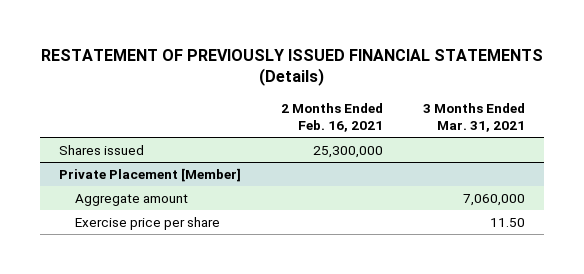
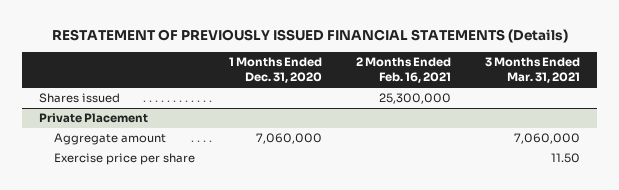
- | 2 Months Ended Feb. 16, 2021 | 3 Months Ended Mar. 31, 2021
+ | 1 Months Ended Dec. 31, 2020 | 2 Months Ended Feb. 16, 2021 | 3 Months Ended Mar. 31, 2021
- Private Placement [Member]
+ Private Placement

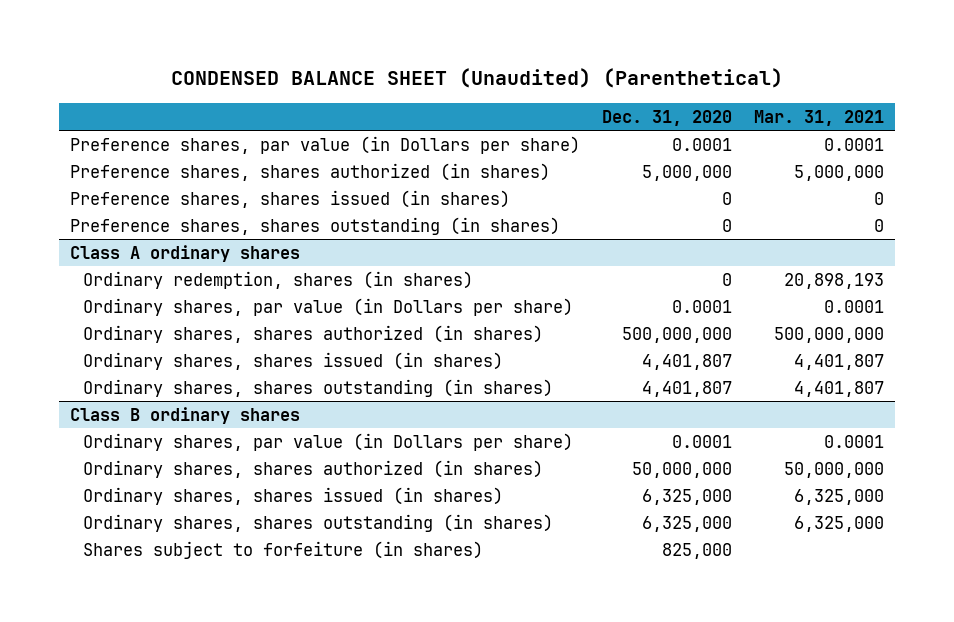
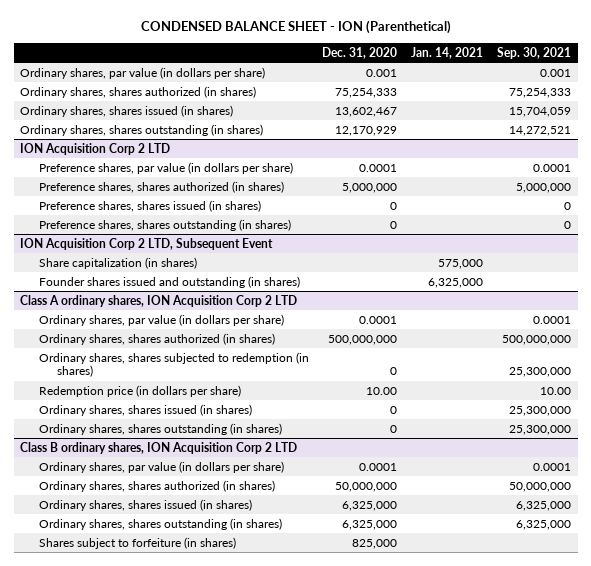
- CONDENSED BALANCE SHEET (Unaudited) (Parenthetical)
+ CONDENSED BALANCE SHEET - ION (Parenthetical)
- | Dec. 31, 2020 | Mar. 31, 2021
+ | Dec. 31, 2020 | Jan. 14, 2021 | Sep. 30, 2021
- Preference shares, par value (in Dollars per share) | 0.0001 | 0.0001
+ Ordinary shares, par value (in dollars per share) | 0.001 | | 0.001
+ Ordinary shares, shares authorized (in shares) | 75,254,333 | | 75,254,333
+ Ordinary shares, shares issued (in shares) | 13,602,467 | | 15,704,059
+ Ordinary shares, shares outstanding (in shares) | 12,170,929 | | 14,272,521
+ ION Acquisition Corp 2 LTD
+ Preference shares, par value (in dollars per share) | 0.0001 | | 0.0001
- Class A ordinary shares
- Ordinary redemption, shares (in shares) | 0 | 20,898,193
- Ordinary shares, par value (in Dollars per share) | 0.0001 | 0.0001
+ ION Acquisition Corp 2 LTD, Subsequent Event
+ Share capitalization (in shares) | | 575,000 |
+ Founder shares issued and outstanding (in shares) | | 6,325,000 |
+ Class A ordinary shares, ION Acquisition Corp 2 LTD
+ Ordinary shares, par value (in dollars per share) | 0.0001 | | 0.0001
- Ordinary shares, shares issued (in shares) | 4,401,807 | 4,401,807
- Ordinary shares, shares outstanding (in shares) | 4,401,807 | 4,401,807
- Class B ordinary shares
- Ordinary shares, par value (in Dollars per share) | 0.0001 | 0.0001
+ Ordinary shares, shares subjected to redemption (in shares) | 0 | | 25,300,000
+ Redemption price (in dollars per share) | 10.00 | | 10.00
+ Ordinary shares, shares issued (in shares) | 0 | | 25,300,000
+ Ordinary shares, shares outstanding (in shares) | 0 | | 25,300,000
+ Class B ordinary shares, ION Acquisition Corp 2 LTD
+ Ordinary shares, par value (in dollars per share) | 0.0001 | | 0.0001

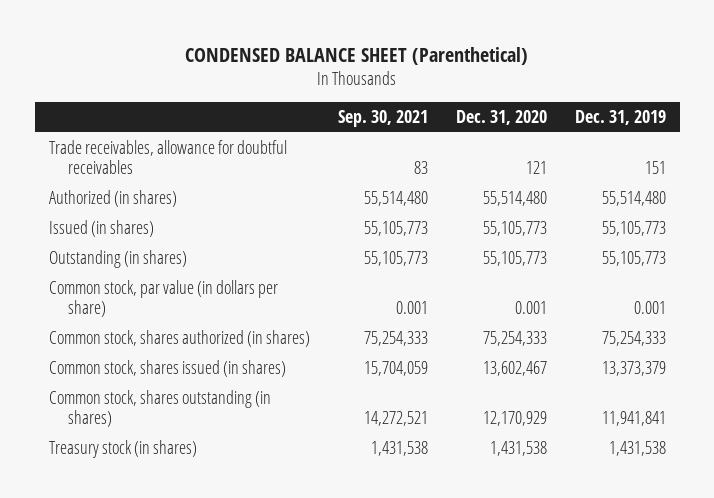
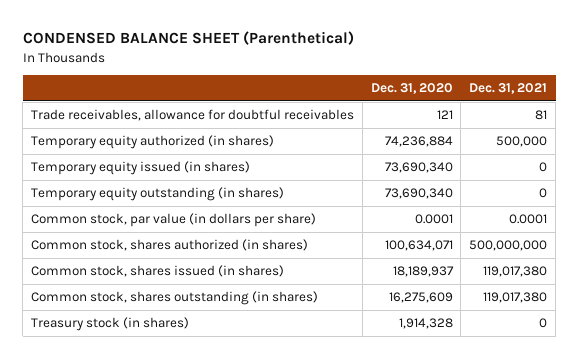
- | Sep. 30, 2021 | Dec. 31, 2020 | Dec. 31, 2019
+ | Dec. 31, 2020 | Dec. 31, 2021
- Authorized (in shares) | 55,514,480 | 55,514,480 | 55,514,480
- Issued (in shares) | 55,105,773 | 55,105,773 | 55,105,773
- Outstanding (in shares) | 55,105,773 | 55,105,773 | 55,105,773
- Common stock, par value (in dollars per share) | 0.001 | 0.001 | 0.001
- Common stock, shares authorized (in shares) | 75,254,333 | 75,254,333 | 75,254,333
- Common stock, shares issued (in shares) | 15,704,059 | 13,602,467 | 13,373,379
- Common stock, shares outstanding (in shares) | 14,272,521 | 12,170,929 | 11,941,841
- Treasury stock (in shares) | 1,431,538 | 1,431,538 | 1,431,538
+ Temporary equity authorized (in shares) | 74,236,884 | 500,000
+ Temporary equity issued (in shares) | 73,690,340 | 0
+ Temporary equity outstanding (in shares) | 73,690,340 | 0
+ Common stock, par value (in dollars per share) | 0.0001 | 0.0001
+ Common stock, shares authorized (in shares) | 100,634,071 | 500,000,000
+ Common stock, shares issued (in shares) | 18,189,937 | 119,017,380
+ Common stock, shares outstanding (in shares) | 16,275,609 | 119,017,380
+ Treasury stock (in shares) | 1,914,328 | 0

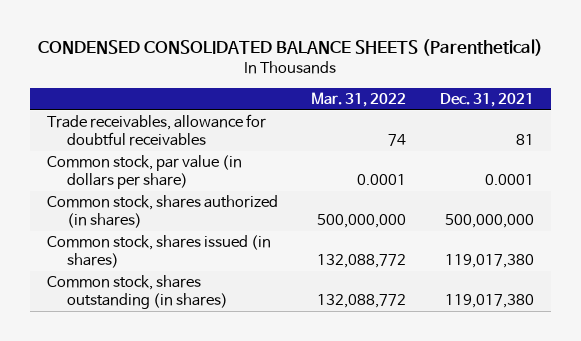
- CONDENSED BALANCE SHEET (Parenthetical)
+ CONDENSED CONSOLIDATED BALANCE SHEETS (Parenthetical)
- | Dec. 31, 2020 | Dec. 31, 2021
+ | Mar. 31, 2022 | Dec. 31, 2021
- Temporary equity authorized (in shares) | 74,236,884 | 500,000
- Temporary equity issued (in shares) | 73,690,340 | 0
- Temporary equity outstanding (in shares) | 73,690,340 | 0
- Treasury stock (in shares) | 1,914,328 | 0

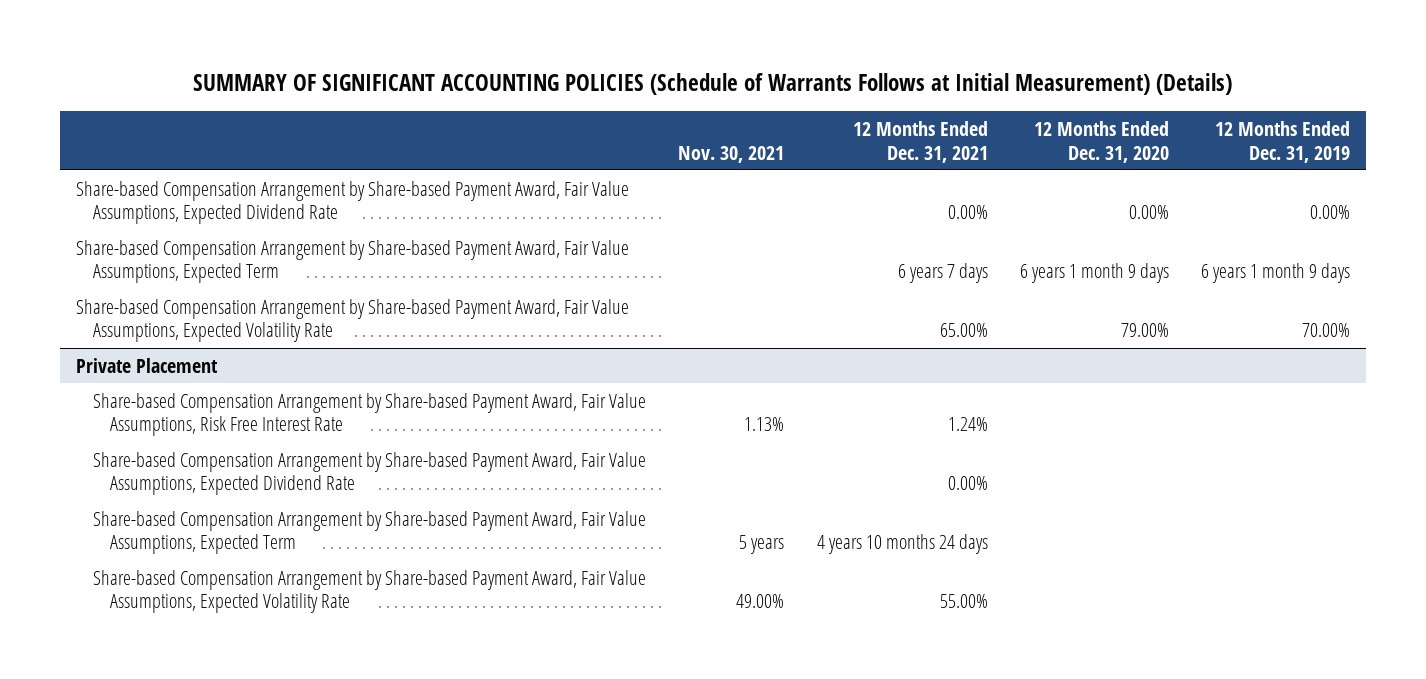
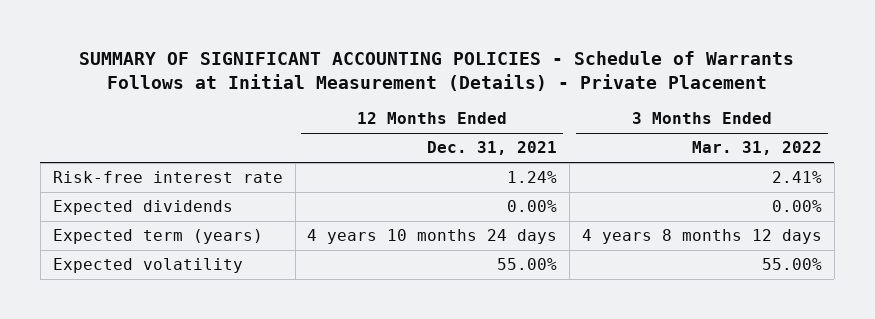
- SUMMARY OF SIGNIFICANT ACCOUNTING POLICIES (Schedule of Warrants Follows at Initial Measurement) (Details)
+ SUMMARY OF SIGNIFICANT ACCOUNTING POLICIES - Schedule of Warrants Follows at Initial Measurement (Details) - Private Placement
- | Nov. 30, 2021 | 12 Months Ended Dec. 31, 2021 | 12 Months Ended Dec. 31, 2020 | 12 Months Ended Dec. 31, 2019
+ | 12 Months Ended Dec. 31, 2021 | 3 Months Ended Mar. 31, 2022
- Share-based Compensation Arrangement by Share-based Payment Award, Fair Value Assumptions, Expected Dividend Rate | | 0.00% | 0.00% | 0.00%
- Share-based Compensation Arrangement by Share-based Payment Award, Fair Value Assumptions, Expected Term | | 6 years 7 days | 6 years 1 month 9 days | 6 years 1 month 9 days
- Share-based Compensation Arrangement by Share-based Payment Award, Fair Value Assumptions, Expected Volatility Rate | | 65.00% | 79.00% | 70.00%
- Private Placement
- Share-based Compensation Arrangement by Share-based Payment Award, Fair Value Assumptions, Risk Free Interest Rate | 1.13% | 1.24% | |
- Share-based Compensation Arrangement by Share-based Payment Award, Fair Value Assumptions, Expected Dividend Rate | | 0.00% | |
- Share-based Compensation Arrangement by Share-based Payment Award, Fair Value Assumptions, Expected Term | 5 years | 4 years 10 months 24 days | |
- Share-based Compensation Arrangement by Share-based Payment Award, Fair Value Assumptions, Expected Volatility Rate | 49.00% | 55.00% | |
+ Risk-free interest rate | 1.24% | 2.41%
+ Expected dividends | 0.00% | 0.00%
+ Expected term (years) | 4 years 10 months 24 days | 4 years 8 months 12 days
+ Expected volatility | 55.00% | 55.00%

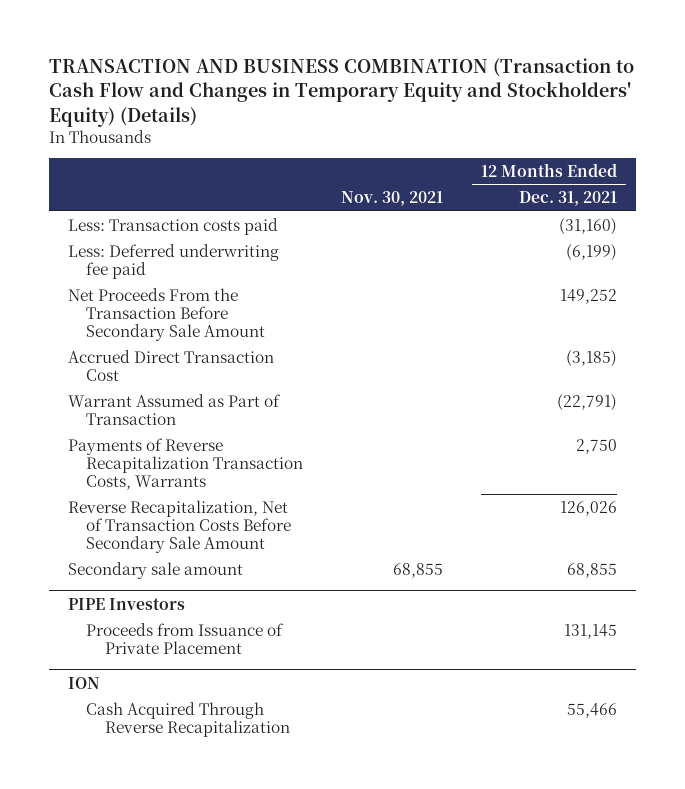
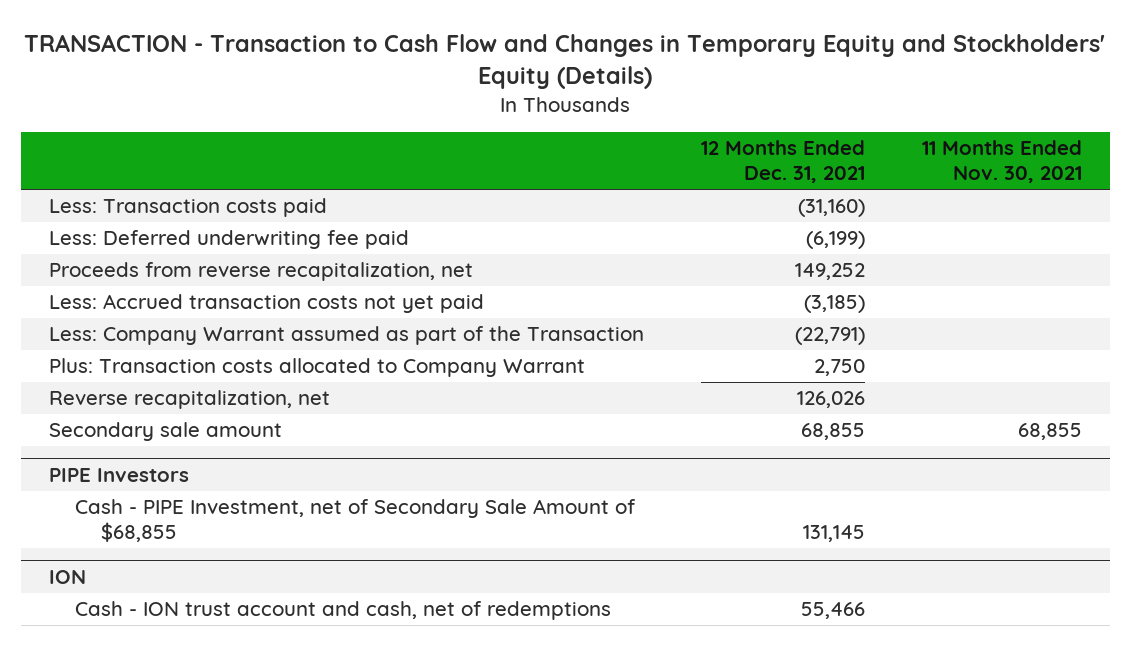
- TRANSACTION AND BUSINESS COMBINATION (Transaction to Cash Flow and Changes in Temporary Equity and Stockholders' Equity) (Details)
+ TRANSACTION - Transaction to Cash Flow and Changes in Temporary Equity and Stockholders' Equity (Details)
- | Nov. 30, 2021 | 12 Months Ended Dec. 31, 2021
+ | 12 Months Ended Dec. 31, 2021 | 11 Months Ended Nov. 30, 2021
- Net Proceeds From the Transaction Before Secondary Sale Amount | | 149,252
- Accrued Direct Transaction Cost | | (3,185)
- Warrant Assumed as Part of Transaction | | (22,791)
- Payments of Reverse Recapitalization Transaction Costs, Warrants | | 2,750
- Reverse Recapitalization, Net of Transaction Costs Before Secondary Sale Amount | | 126,026
+ Proceeds from reverse recapitalization, net | 149,252 |
+ Less: Accrued transaction costs not yet paid | (3,185) |
+ Less: Company Warrant assumed as part of the Transaction | (22,791) |
+ Plus: Transaction costs allocated to Company Warrant | 2,750 |
+ Reverse recapitalization, net | 126,026 |
@ PIPE Investors
- Proceeds from Issuance of Private Placement | | 131,145
+ Cash - PIPE Investment, net of Secondary Sale Amount of $68,855 | 131,145 |
@ ION
- Cash Acquired Through Reverse Recapitalization | | 55,466
+ Cash - ION trust account and cash, net of redemptions | 55,466 |

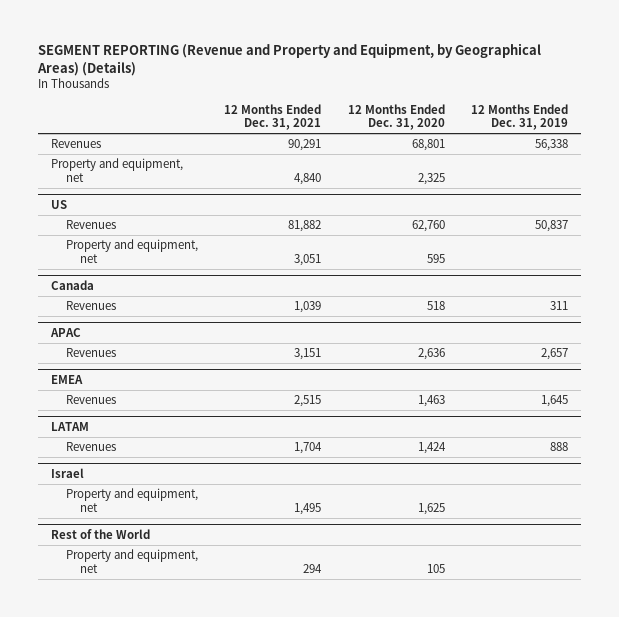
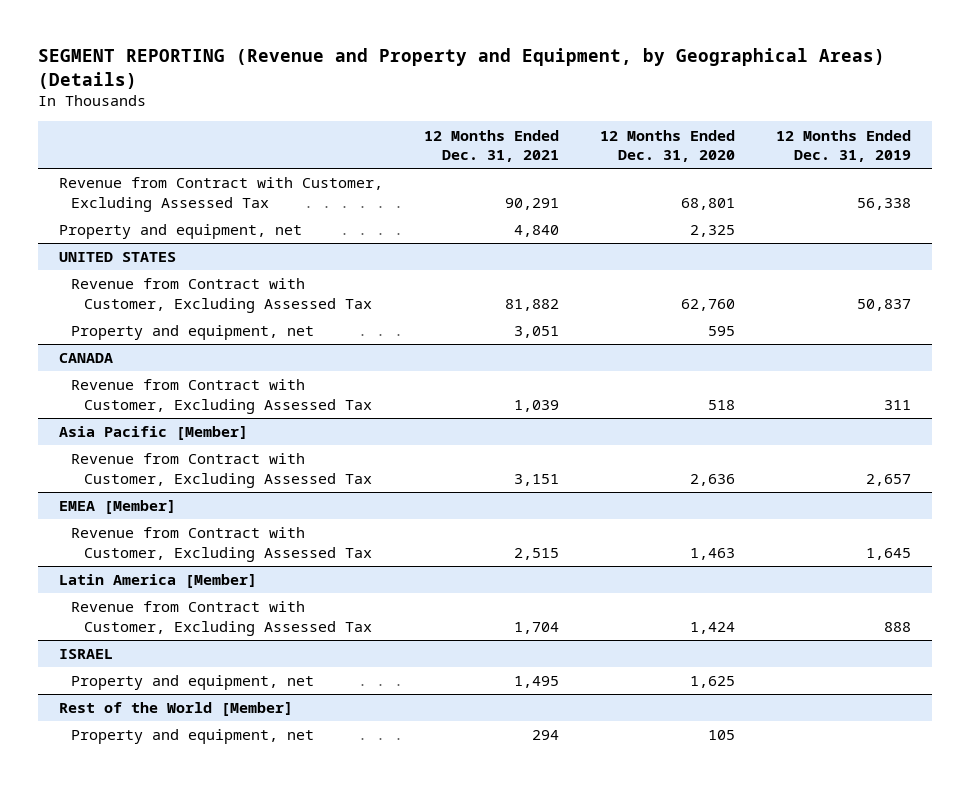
- Revenues | 90,291 | 68,801 | 56,338
+ Revenue from Contract with Customer, Excluding Assessed Tax | 90,291 | 68,801 | 56,338
- US
- Revenues | 81,882 | 62,760 | 50,837
+ UNITED STATES
+ Revenue from Contract with Customer, Excluding Assessed Tax | 81,882 | 62,760 | 50,837
- Canada
- Revenues | 1,039 | 518 | 311
- APAC
- Revenues | 3,151 | 2,636 | 2,657
- EMEA
- Revenues | 2,515 | 1,463 | 1,645
- LATAM
- Revenues | 1,704 | 1,424 | 888
- Israel
+ CANADA
+ Revenue from Contract with Customer, Excluding Assessed Tax | 1,039 | 518 | 311
+ Asia Pacific [Member]
+ Revenue from Contract with Customer, Excluding Assessed Tax | 3,151 | 2,636 | 2,657
+ EMEA [Member]
+ Revenue from Contract with Customer, Excluding Assessed Tax | 2,515 | 1,463 | 1,645
+ Latin America [Member]
+ Revenue from Contract with Customer, Excluding Assessed Tax | 1,704 | 1,424 | 888
+ ISRAEL
- Rest of the World
+ Rest of the World [Member]

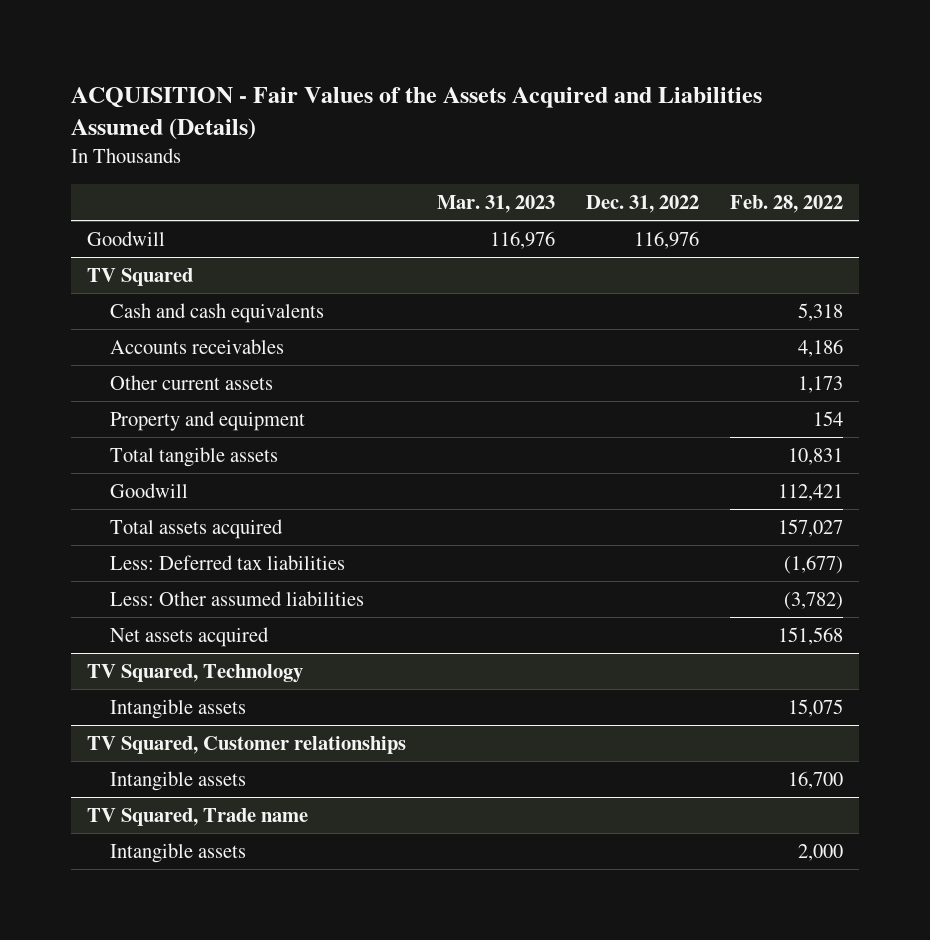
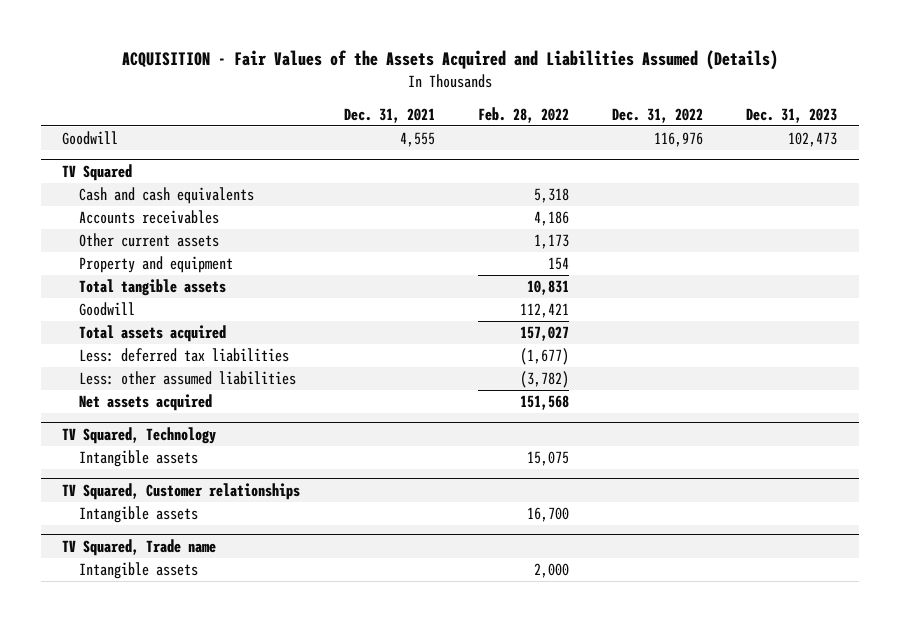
- | Mar. 31, 2023 | Dec. 31, 2022 | Feb. 28, 2022
+ | Dec. 31, 2021 | Feb. 28, 2022 | Dec. 31, 2022 | Dec. 31, 2023
@ TV Squared
- Less: Deferred tax liabilities | | | (1,677)
- Less: Other assumed liabilities | | | (3,782)
+ Less: deferred tax liabilities | | (1,677) | |
+ Less: other assumed liabilities | | (3,782) | |

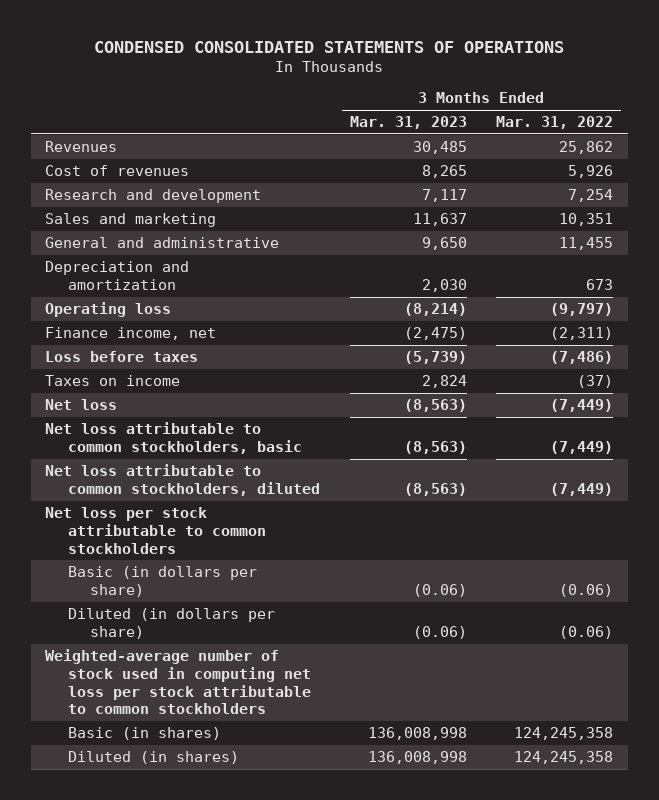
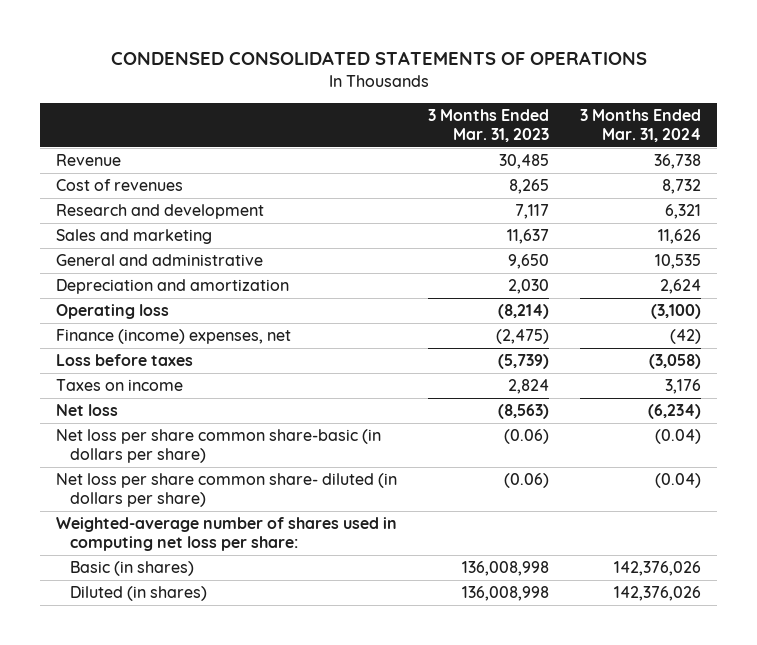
- | 3 Months Ended Mar. 31, 2023 | 3 Months Ended Mar. 31, 2022
+ | 3 Months Ended Mar. 31, 2023 | 3 Months Ended Mar. 31, 2024
- Revenues | 30,485 | 25,862
+ Revenue | 30,485 | 36,738
- Finance income, net | (2,475) | (2,311)
+ Finance (income) expenses, net | (2,475) | (42)
- Net loss attributable to common stockholders, basic | (8,563) | (7,449)
- Net loss attributable to common stockholders, diluted | (8,563) | (7,449)
- Net loss per stock attributable to common stockholders
- Basic (in dollars per share) | (0.06) | (0.06)
- Diluted (in dollars per share) | (0.06) | (0.06)
- Weighted-average number of stock used in computing net loss per stock attributable to common stockholders
+ Net loss per share common share-basic (in dollars per share) | (0.06) | (0.04)
+ Net loss per share common share- diluted (in dollars per share) | (0.06) | (0.04)
+ Weighted-average number of shares used in computing net loss per share:

